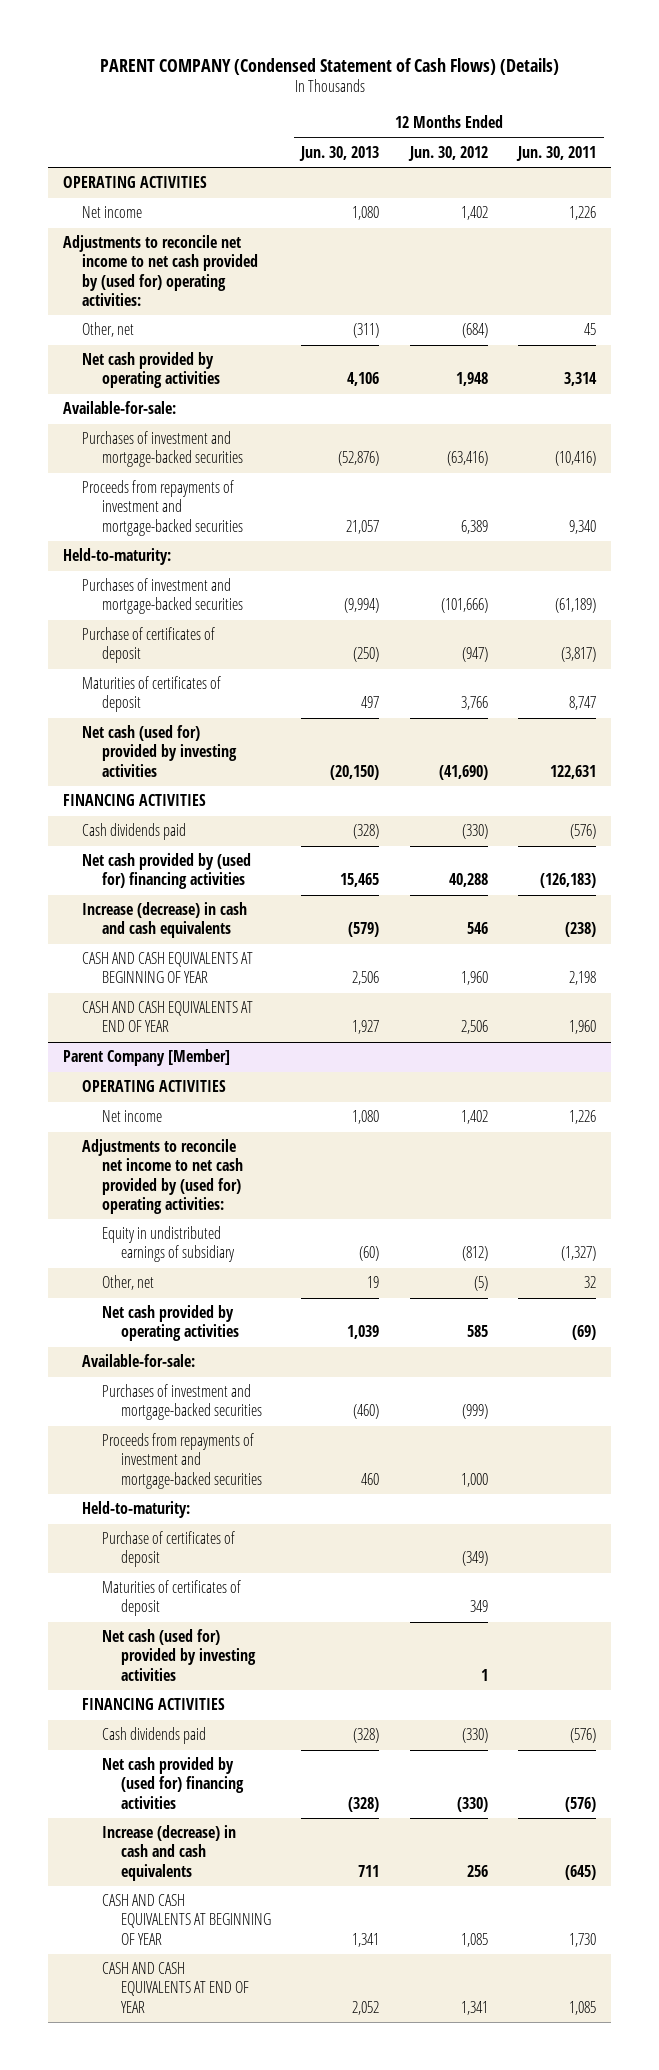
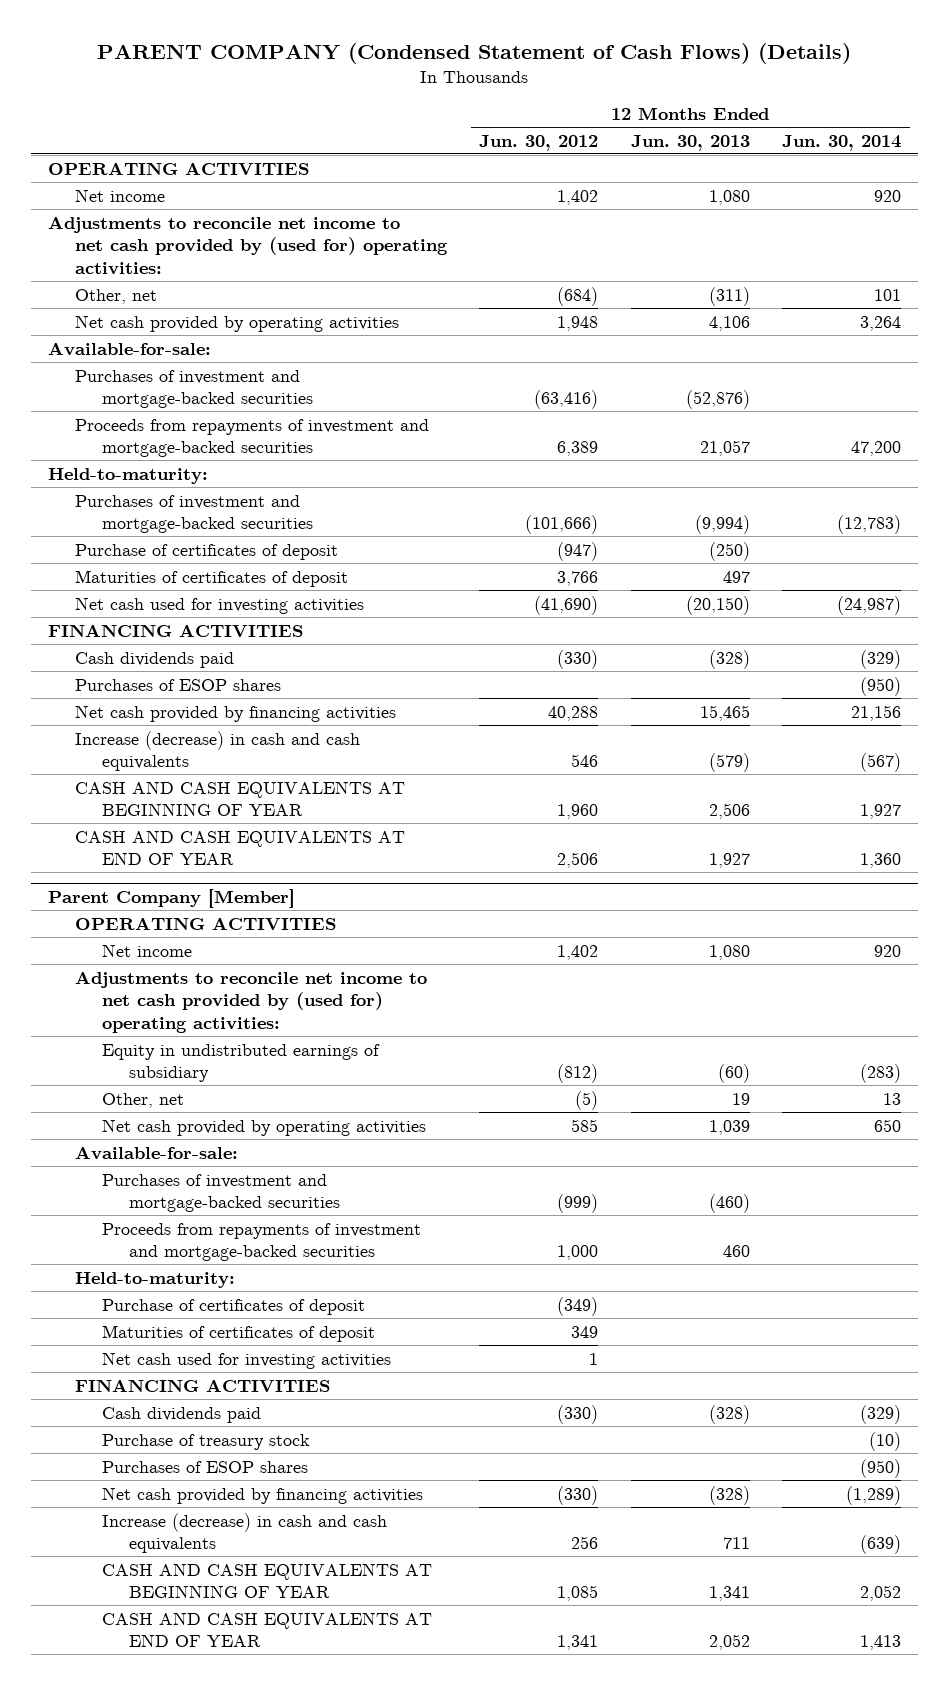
- | 12 Months Ended Jun. 30, 2013 | 12 Months Ended Jun. 30, 2012 | 12 Months Ended Jun. 30, 2011
+ | 12 Months Ended Jun. 30, 2012 | 12 Months Ended Jun. 30, 2013 | 12 Months Ended Jun. 30, 2014
- Net cash (used for) provided by investing activities | (20,150) | (41,690) | 122,631
+ Net cash used for investing activities | (41,690) | (20,150) | (24,987)
- Net cash provided by (used for) financing activities | 15,465 | 40,288 | (126,183)
+ Purchases of ESOP shares | | | (950)
+ Net cash provided by financing activities | 40,288 | 15,465 | 21,156
@ Parent Company [Member]
- Net cash (used for) provided by investing activities | | 1 |
+ Net cash used for investing activities | 1 | |
- Net cash provided by (used for) financing activities | (328) | (330) | (576)
+ Purchase of treasury stock | | | (10)
+ Purchases of ESOP shares | | | (950)
+ Net cash provided by financing activities | (330) | (328) | (1,289)

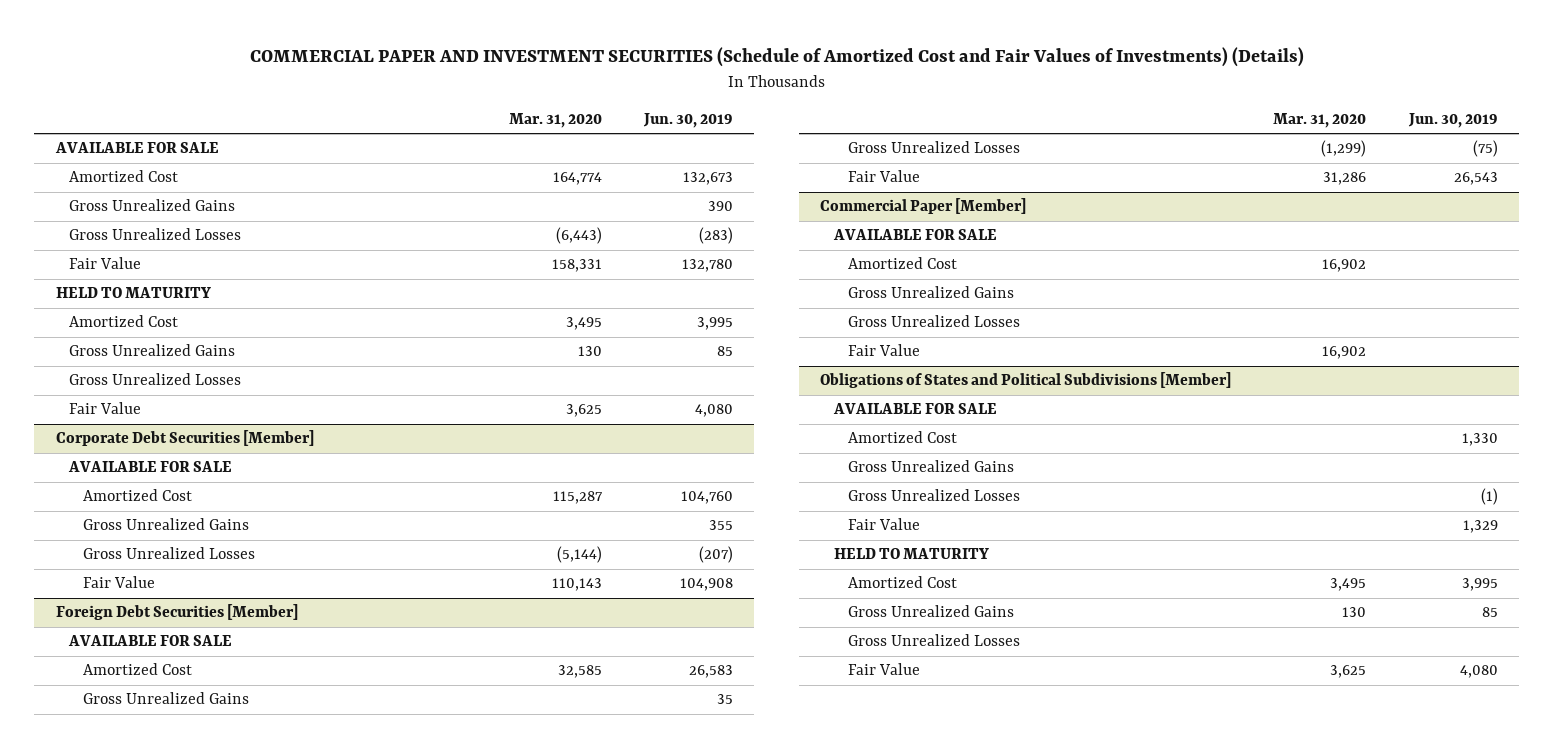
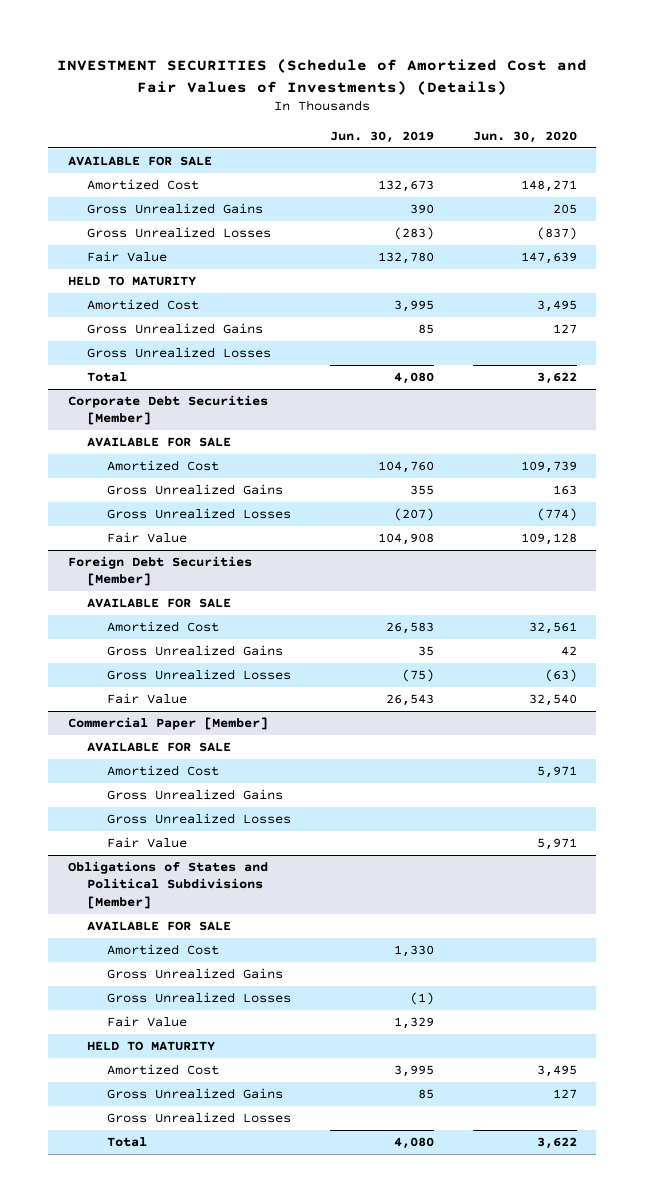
- COMMERCIAL PAPER AND INVESTMENT SECURITIES (Schedule of Amortized Cost and Fair Values of Investments) (Details)
+ INVESTMENT SECURITIES (Schedule of Amortized Cost and Fair Values of Investments) (Details)
- | Mar. 31, 2020 | Jun. 30, 2019
+ | Jun. 30, 2019 | Jun. 30, 2020
- Fair Value | 3,625 | 4,080
+ Total | 4,080 | 3,622
@ Obligations of States and Political Subdivisions [Member]
- Fair Value | 3,625 | 4,080
+ Total | 4,080 | 3,622

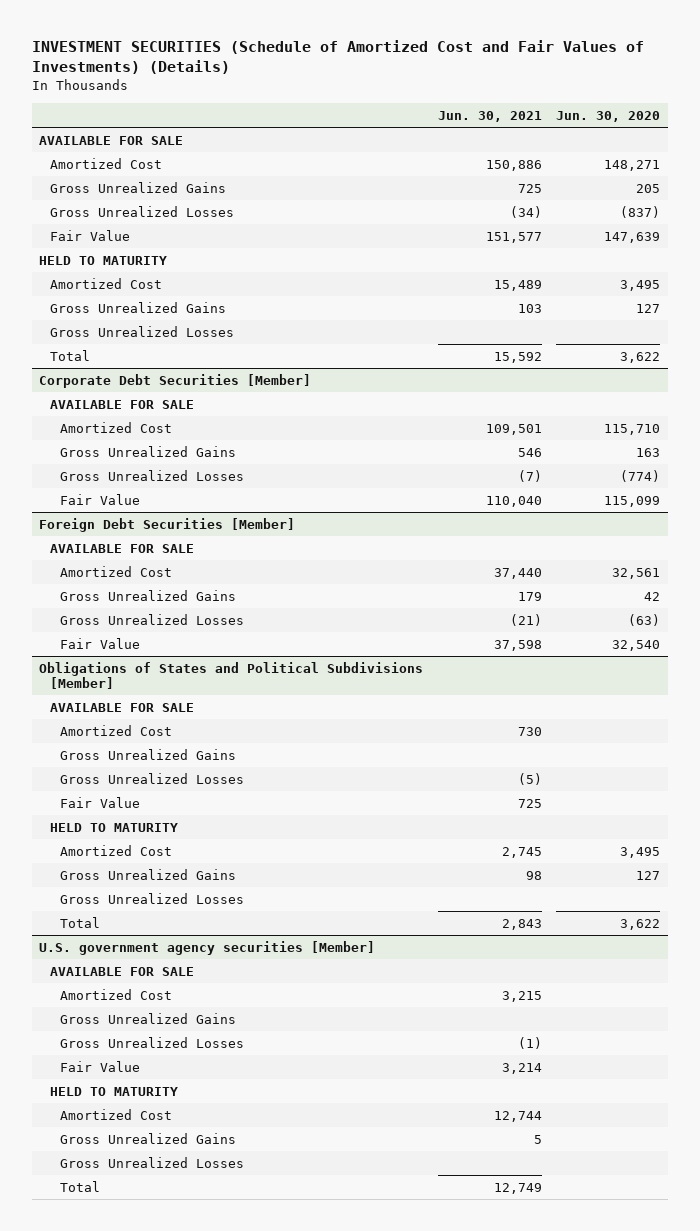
- | Jun. 30, 2019 | Jun. 30, 2020
+ | Jun. 30, 2021 | Jun. 30, 2020
@ Corporate Debt Securities [Member]
- Amortized Cost | 104,760 | 109,739
+ Amortized Cost | 109,501 | 115,710
- Fair Value | 104,908 | 109,128
+ Fair Value | 110,040 | 115,099
- Commercial Paper [Member]
- AVAILABLE FOR SALE
- Amortized Cost | | 5,971
- Gross Unrealized Gains
- Gross Unrealized Losses
- Fair Value | | 5,971
+ U.S. government agency securities [Member]
+ AVAILABLE FOR SALE
+ Amortized Cost | 3,215 |
+ Gross Unrealized Gains
+ Gross Unrealized Losses | (1) |
+ Fair Value | 3,214 |
+ HELD TO MATURITY
+ Amortized Cost | 12,744 |
+ Gross Unrealized Gains | 5 |
+ Gross Unrealized Losses
+ Total | 12,749 |

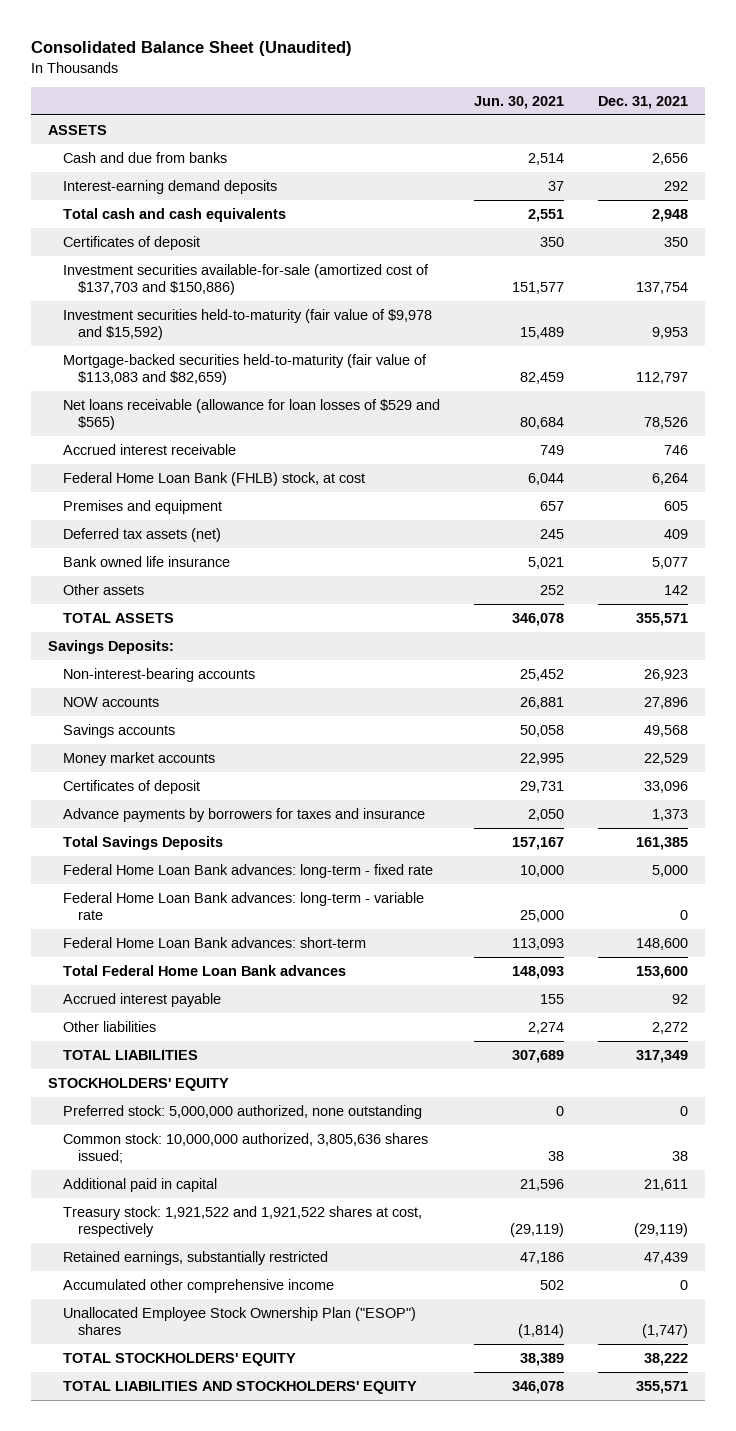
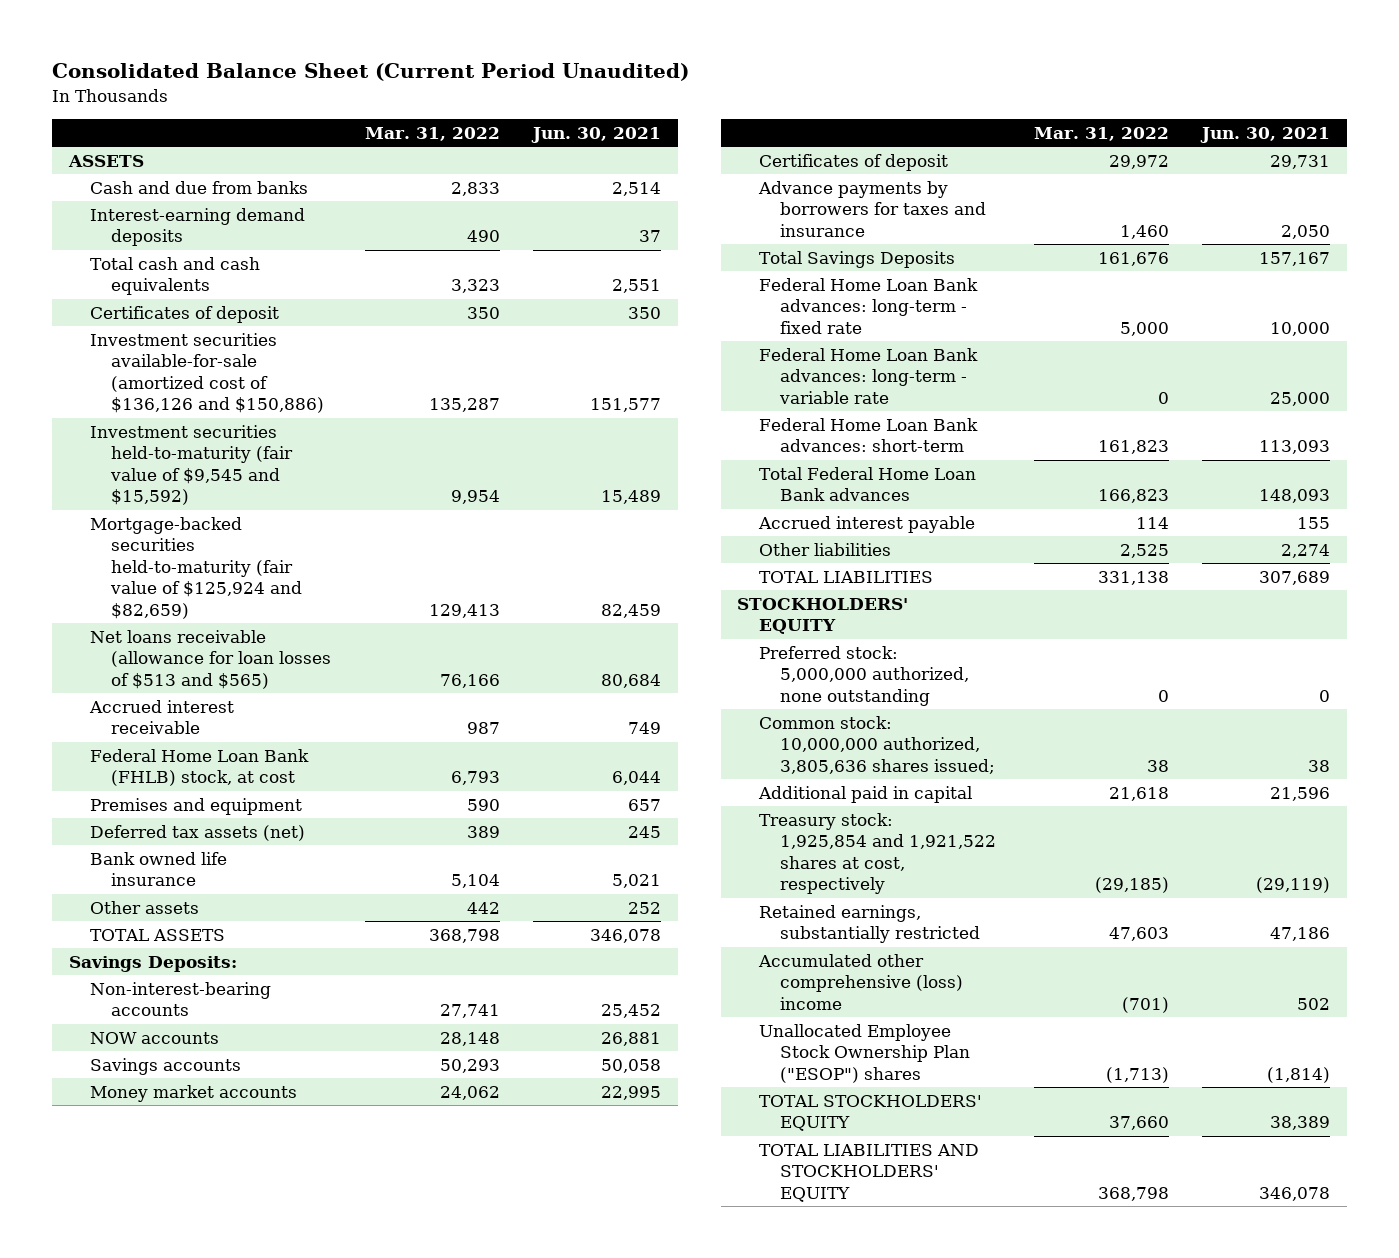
- Consolidated Balance Sheet (Unaudited)
+ Consolidated Balance Sheet (Current Period Unaudited)
- | Jun. 30, 2021 | Dec. 31, 2021
+ | Mar. 31, 2022 | Jun. 30, 2021
- Investment securities available-for-sale (amortized cost of $137,703 and $150,886) | 151,577 | 137,754
- Investment securities held-to-maturity (fair value of $9,978 and $15,592) | 15,489 | 9,953
- Mortgage-backed securities held-to-maturity (fair value of $113,083 and $82,659) | 82,459 | 112,797
- Net loans receivable (allowance for loan losses of $529 and $565) | 80,684 | 78,526
+ Investment securities available-for-sale (amortized cost of $136,126 and $150,886) | 135,287 | 151,577
+ Investment securities held-to-maturity (fair value of $9,545 and $15,592) | 9,954 | 15,489
+ Mortgage-backed securities held-to-maturity (fair value of $125,924 and $82,659) | 129,413 | 82,459
+ Net loans receivable (allowance for loan losses of $513 and $565) | 76,166 | 80,684
- Treasury stock: 1,921,522 and 1,921,522 shares at cost, respectively | (29,119) | (29,119)
+ Treasury stock: 1,925,854 and 1,921,522 shares at cost, respectively | (29,185) | (29,119)
- Accumulated other comprehensive income | 502 | 0
+ Accumulated other comprehensive (loss) income | (701) | 502

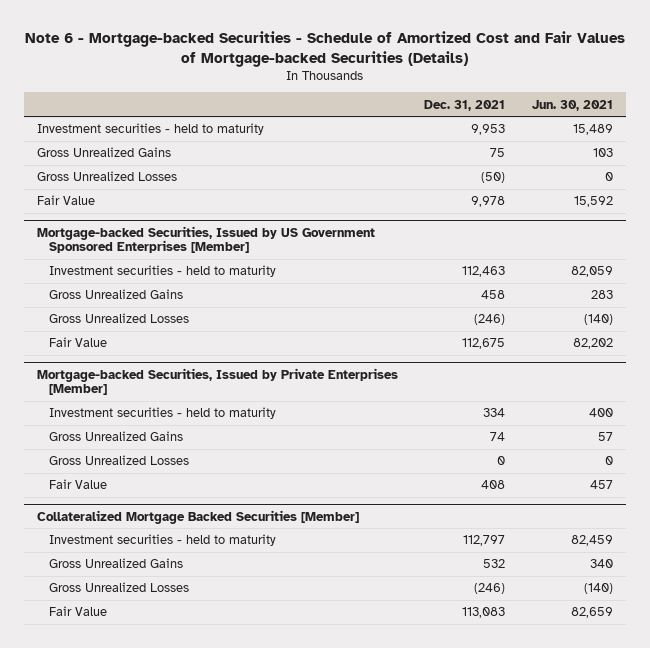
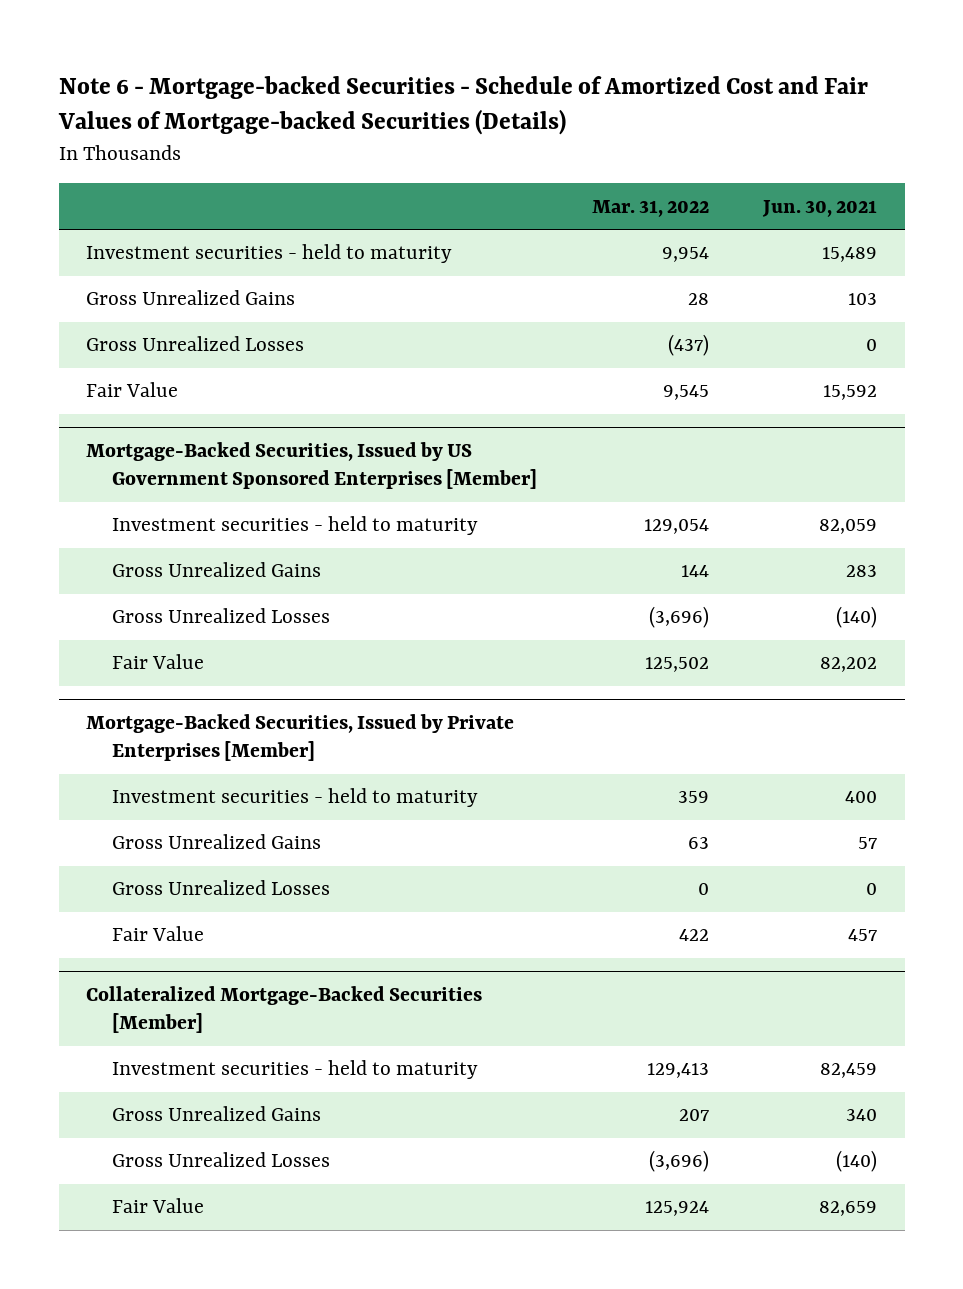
- | Dec. 31, 2021 | Jun. 30, 2021
+ | Mar. 31, 2022 | Jun. 30, 2021
- Mortgage-backed Securities, Issued by US Government Sponsored Enterprises [Member]
+ Mortgage-Backed Securities, Issued by US Government Sponsored Enterprises [Member]
- Mortgage-backed Securities, Issued by Private Enterprises [Member]
+ Mortgage-Backed Securities, Issued by Private Enterprises [Member]
- Collateralized Mortgage Backed Securities [Member]
+ Collateralized Mortgage-Backed Securities [Member]

